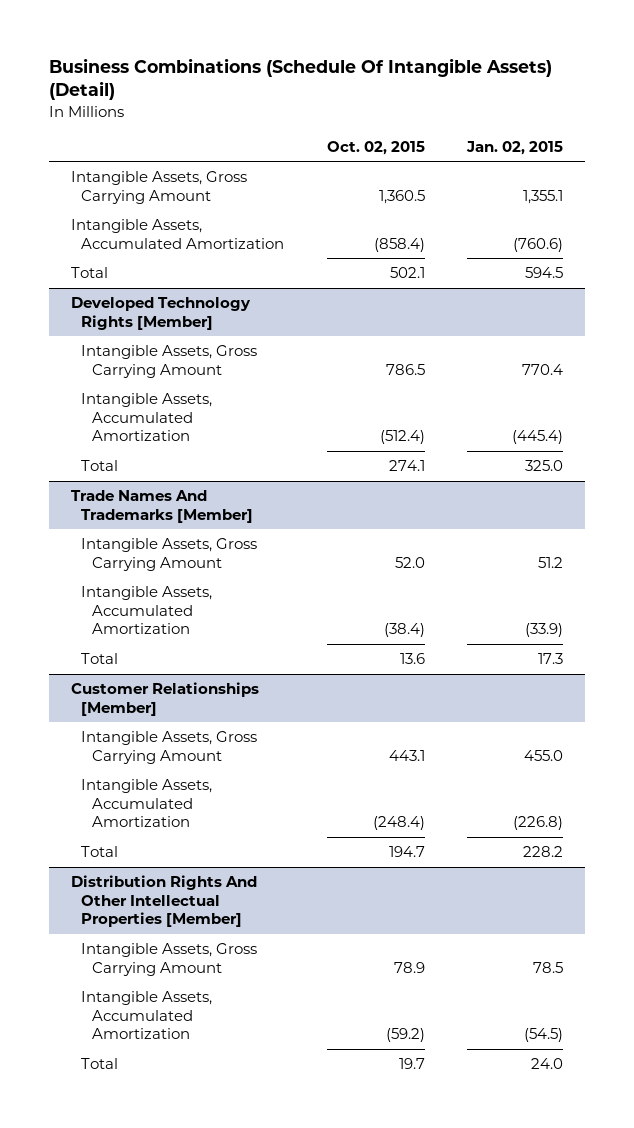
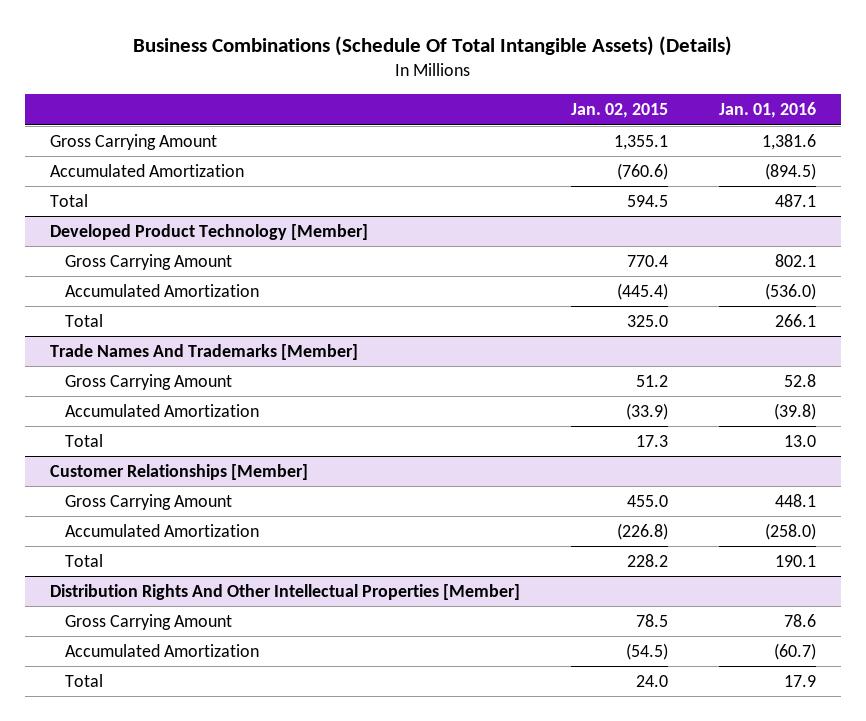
- Business Combinations (Schedule Of Intangible Assets) (Detail)
+ Business Combinations (Schedule Of Total Intangible Assets) (Details)
- | Oct. 02, 2015 | Jan. 02, 2015
+ | Jan. 02, 2015 | Jan. 01, 2016
- Intangible Assets, Gross Carrying Amount | 1,360.5 | 1,355.1
- Intangible Assets, Accumulated Amortization | (858.4) | (760.6)
+ Gross Carrying Amount | 1,355.1 | 1,381.6
+ Accumulated Amortization | (760.6) | (894.5)
- Developed Technology Rights [Member]
- Intangible Assets, Gross Carrying Amount | 786.5 | 770.4
- Intangible Assets, Accumulated Amortization | (512.4) | (445.4)
+ Developed Product Technology [Member]
+ Gross Carrying Amount | 770.4 | 802.1
+ Accumulated Amortization | (445.4) | (536.0)
@ Trade Names And Trademarks [Member]
- Intangible Assets, Gross Carrying Amount | 52.0 | 51.2
- Intangible Assets, Accumulated Amortization | (38.4) | (33.9)
+ Gross Carrying Amount | 51.2 | 52.8
+ Accumulated Amortization | (33.9) | (39.8)
@ Customer Relationships [Member]
- Intangible Assets, Gross Carrying Amount | 443.1 | 455.0
- Intangible Assets, Accumulated Amortization | (248.4) | (226.8)
+ Gross Carrying Amount | 455.0 | 448.1
+ Accumulated Amortization | (226.8) | (258.0)
@ Distribution Rights And Other Intellectual Properties [Member]
- Intangible Assets, Gross Carrying Amount | 78.9 | 78.5
- Intangible Assets, Accumulated Amortization | (59.2) | (54.5)
+ Gross Carrying Amount | 78.5 | 78.6
+ Accumulated Amortization | (54.5) | (60.7)

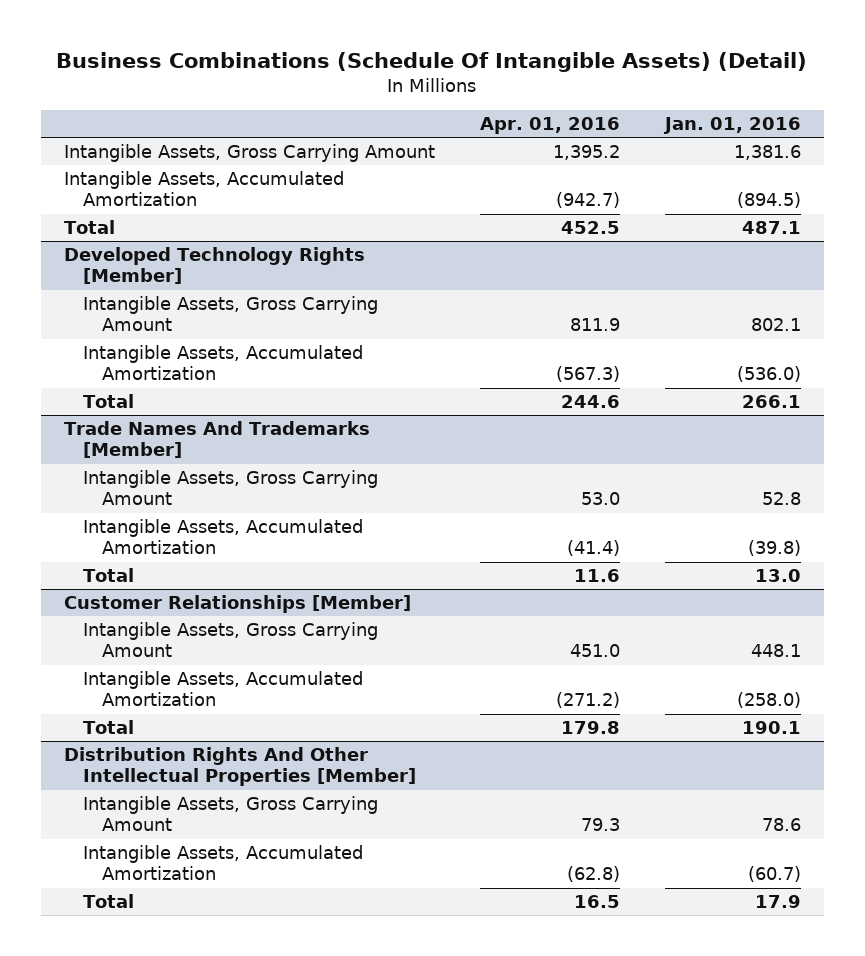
- Business Combinations (Schedule Of Total Intangible Assets) (Details)
+ Business Combinations (Schedule Of Intangible Assets) (Detail)
- | Jan. 02, 2015 | Jan. 01, 2016
+ | Apr. 01, 2016 | Jan. 01, 2016
- Gross Carrying Amount | 1,355.1 | 1,381.6
- Accumulated Amortization | (760.6) | (894.5)
+ Intangible Assets, Gross Carrying Amount | 1,395.2 | 1,381.6
+ Intangible Assets, Accumulated Amortization | (942.7) | (894.5)
- Developed Product Technology [Member]
- Gross Carrying Amount | 770.4 | 802.1
- Accumulated Amortization | (445.4) | (536.0)
+ Developed Technology Rights [Member]
+ Intangible Assets, Gross Carrying Amount | 811.9 | 802.1
+ Intangible Assets, Accumulated Amortization | (567.3) | (536.0)
@ Trade Names And Trademarks [Member]
- Gross Carrying Amount | 51.2 | 52.8
- Accumulated Amortization | (33.9) | (39.8)
+ Intangible Assets, Gross Carrying Amount | 53.0 | 52.8
+ Intangible Assets, Accumulated Amortization | (41.4) | (39.8)
@ Customer Relationships [Member]
- Gross Carrying Amount | 455.0 | 448.1
- Accumulated Amortization | (226.8) | (258.0)
+ Intangible Assets, Gross Carrying Amount | 451.0 | 448.1
+ Intangible Assets, Accumulated Amortization | (271.2) | (258.0)
@ Distribution Rights And Other Intellectual Properties [Member]
- Gross Carrying Amount | 78.5 | 78.6
- Accumulated Amortization | (54.5) | (60.7)
+ Intangible Assets, Gross Carrying Amount | 79.3 | 78.6
+ Intangible Assets, Accumulated Amortization | (62.8) | (60.7)

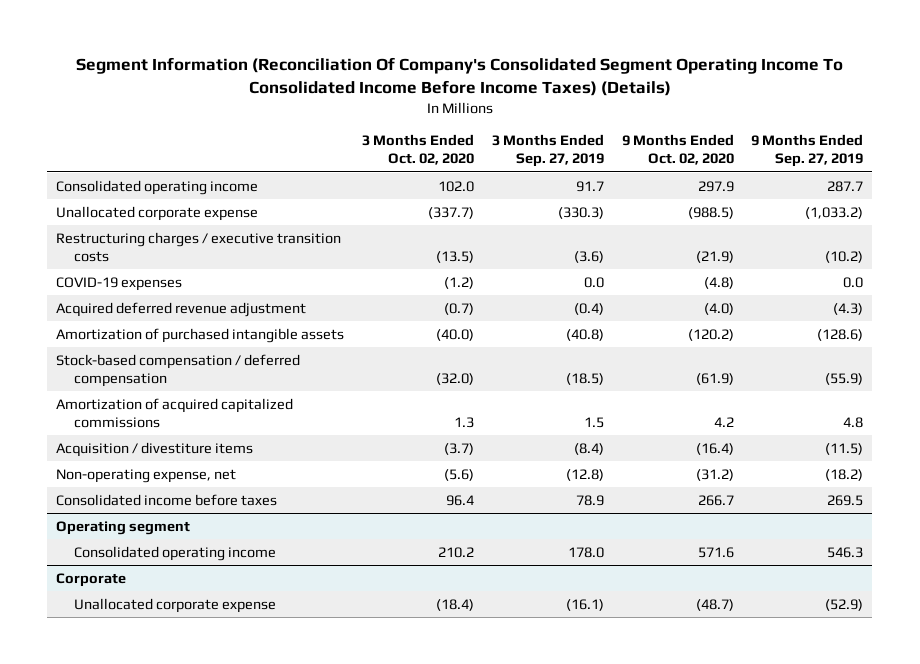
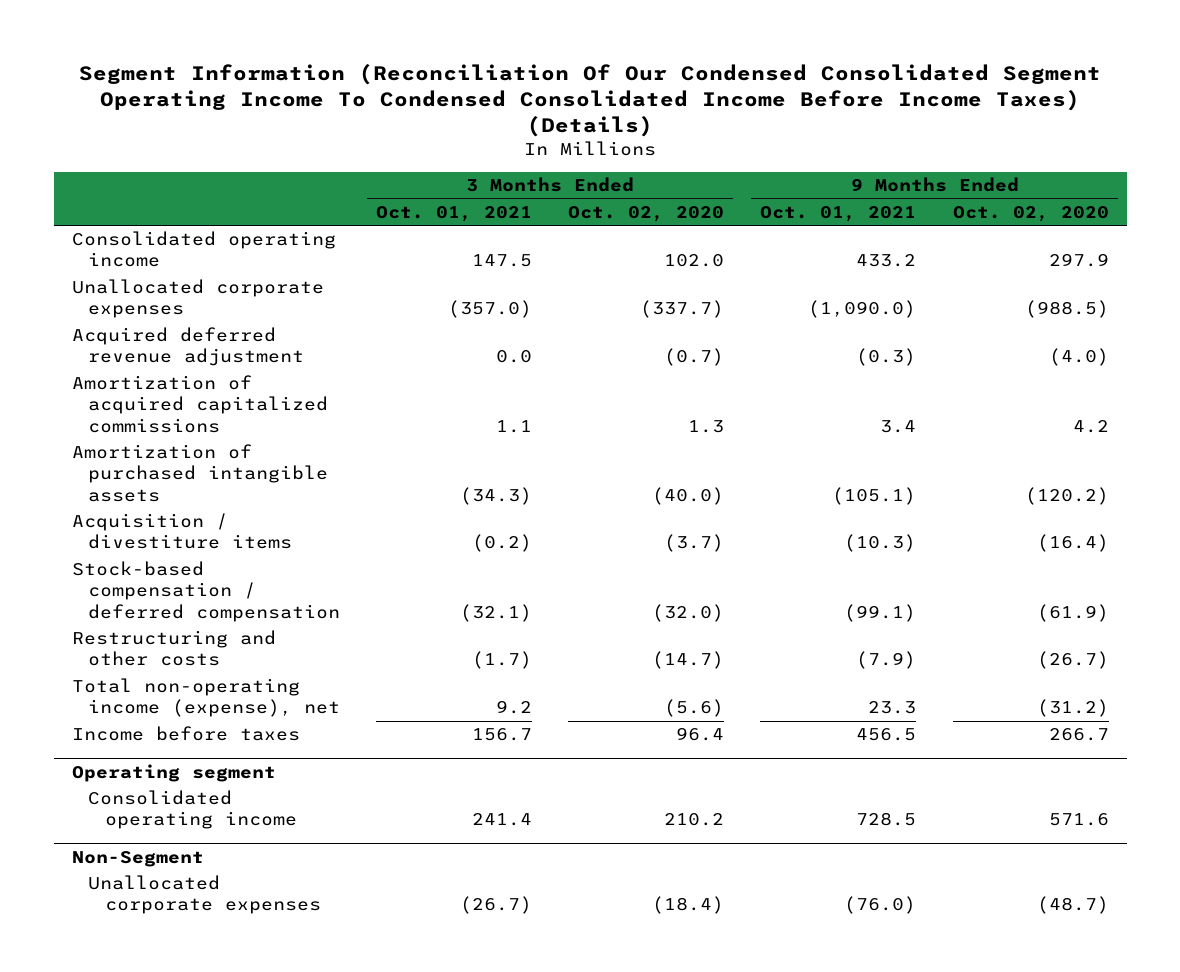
- Segment Information (Reconciliation Of Company's Consolidated Segment Operating Income To Consolidated Income Before Income Taxes) (Details)
+ Segment Information (Reconciliation Of Our Condensed Consolidated Segment Operating Income To Condensed Consolidated Income Before Income Taxes) (Details)
- | 3 Months Ended Oct. 02, 2020 | 3 Months Ended Sep. 27, 2019 | 9 Months Ended Oct. 02, 2020 | 9 Months Ended Sep. 27, 2019
+ | 3 Months Ended Oct. 01, 2021 | 3 Months Ended Oct. 02, 2020 | 9 Months Ended Oct. 01, 2021 | 9 Months Ended Oct. 02, 2020
- Unallocated corporate expense | (337.7) | (330.3) | (988.5) | (1,033.2)
- Restructuring charges / executive transition costs | (13.5) | (3.6) | (21.9) | (10.2)
- COVID-19 expenses | (1.2) | 0.0 | (4.8) | 0.0
+ Unallocated corporate expenses | (357.0) | (337.7) | (1,090.0) | (988.5)
moved down: Amortization of purchased intangible assets | (34.3) | (40.0) | (105.1) | (120.2)
- Non-operating expense, net | (5.6) | (12.8) | (31.2) | (18.2)
- Consolidated income before taxes | 96.4 | 78.9 | 266.7 | 269.5
moved down: Stock-based compensation / deferred compensation | (32.1) | (32.0) | (99.1) | (61.9)
+ Restructuring and other costs | (1.7) | (14.7) | (7.9) | (26.7)
+ Total non-operating income (expense), net | 9.2 | (5.6) | 23.3 | (31.2)
+ Income before taxes | 156.7 | 96.4 | 456.5 | 266.7
- Corporate
- Unallocated corporate expense | (18.4) | (16.1) | (48.7) | (52.9)
+ Non-Segment
+ Unallocated corporate expenses | (26.7) | (18.4) | (76.0) | (48.7)

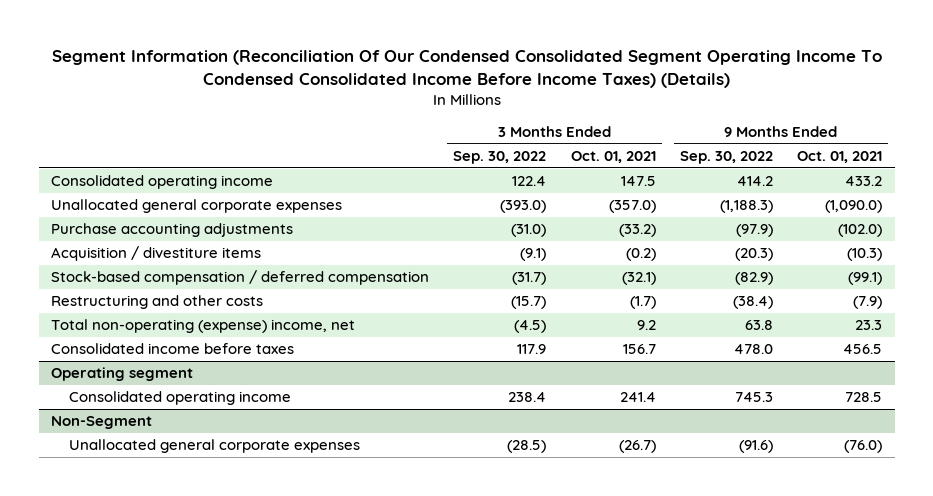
- | 3 Months Ended Oct. 01, 2021 | 3 Months Ended Oct. 02, 2020 | 9 Months Ended Oct. 01, 2021 | 9 Months Ended Oct. 02, 2020
+ | 3 Months Ended Sep. 30, 2022 | 3 Months Ended Oct. 01, 2021 | 9 Months Ended Sep. 30, 2022 | 9 Months Ended Oct. 01, 2021
- Unallocated corporate expenses | (357.0) | (337.7) | (1,090.0) | (988.5)
- Acquired deferred revenue adjustment | 0.0 | (0.7) | (0.3) | (4.0)
- Amortization of acquired capitalized commissions | 1.1 | 1.3 | 3.4 | 4.2
- Amortization of purchased intangible assets | (34.3) | (40.0) | (105.1) | (120.2)
+ Unallocated general corporate expenses | (393.0) | (357.0) | (1,188.3) | (1,090.0)
+ Purchase accounting adjustments | (31.0) | (33.2) | (97.9) | (102.0)
- Total non-operating income (expense), net | 9.2 | (5.6) | 23.3 | (31.2)
- Income before taxes | 156.7 | 96.4 | 456.5 | 266.7
+ Total non-operating (expense) income, net | (4.5) | 9.2 | 63.8 | 23.3
+ Consolidated income before taxes | 117.9 | 156.7 | 478.0 | 456.5
@ Non-Segment
- Unallocated corporate expenses | (26.7) | (18.4) | (76.0) | (48.7)
+ Unallocated general corporate expenses | (28.5) | (26.7) | (91.6) | (76.0)

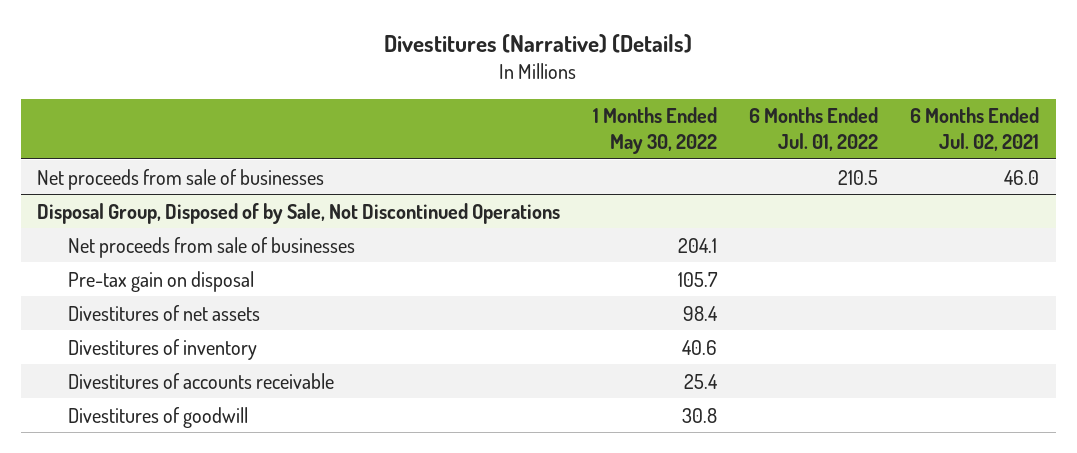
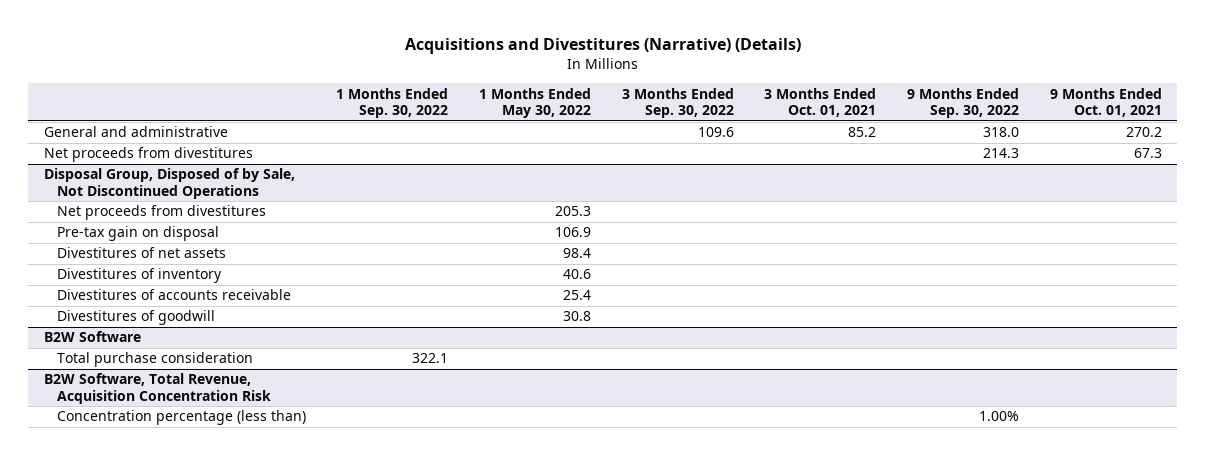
- Divestitures (Narrative) (Details)
+ Acquisitions and Divestitures (Narrative) (Details)
- | 1 Months Ended May 30, 2022 | 6 Months Ended Jul. 01, 2022 | 6 Months Ended Jul. 02, 2021
+ | 1 Months Ended Sep. 30, 2022 | 1 Months Ended May 30, 2022 | 3 Months Ended Sep. 30, 2022 | 3 Months Ended Oct. 01, 2021 | 9 Months Ended Sep. 30, 2022 | 9 Months Ended Oct. 01, 2021
- Net proceeds from sale of businesses | | 210.5 | 46.0
+ General and administrative | | | 109.6 | 85.2 | 318.0 | 270.2
+ Net proceeds from divestitures | | | | | 214.3 | 67.3
@ Disposal Group, Disposed of by Sale, Not Discontinued Operations
- Net proceeds from sale of businesses | 204.1 | |
- Pre-tax gain on disposal | 105.7 | |
+ Net proceeds from divestitures | | 205.3 | | | |
+ Pre-tax gain on disposal | | 106.9 | | | |
+ B2W Software
+ Total purchase consideration | 322.1 | | | | |
+ B2W Software, Total Revenue, Acquisition Concentration Risk
+ Concentration percentage (less than) | | | | | 1.00% |

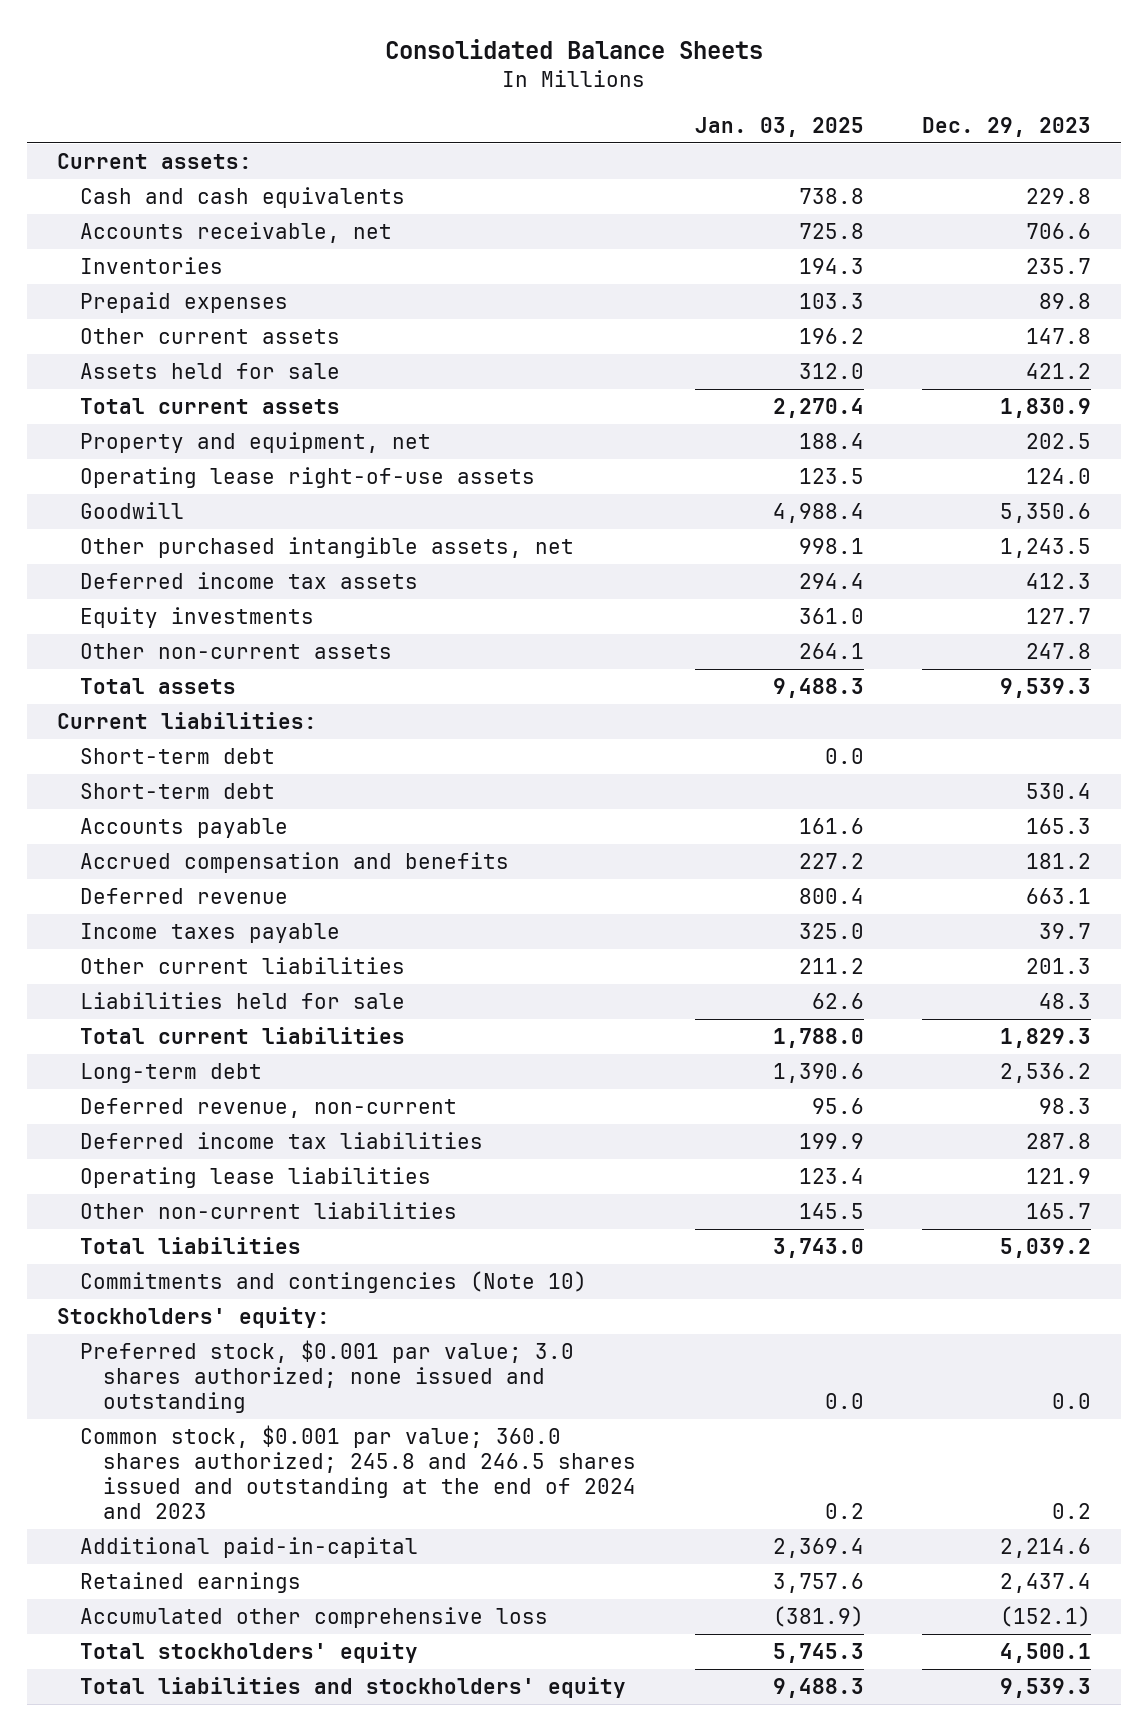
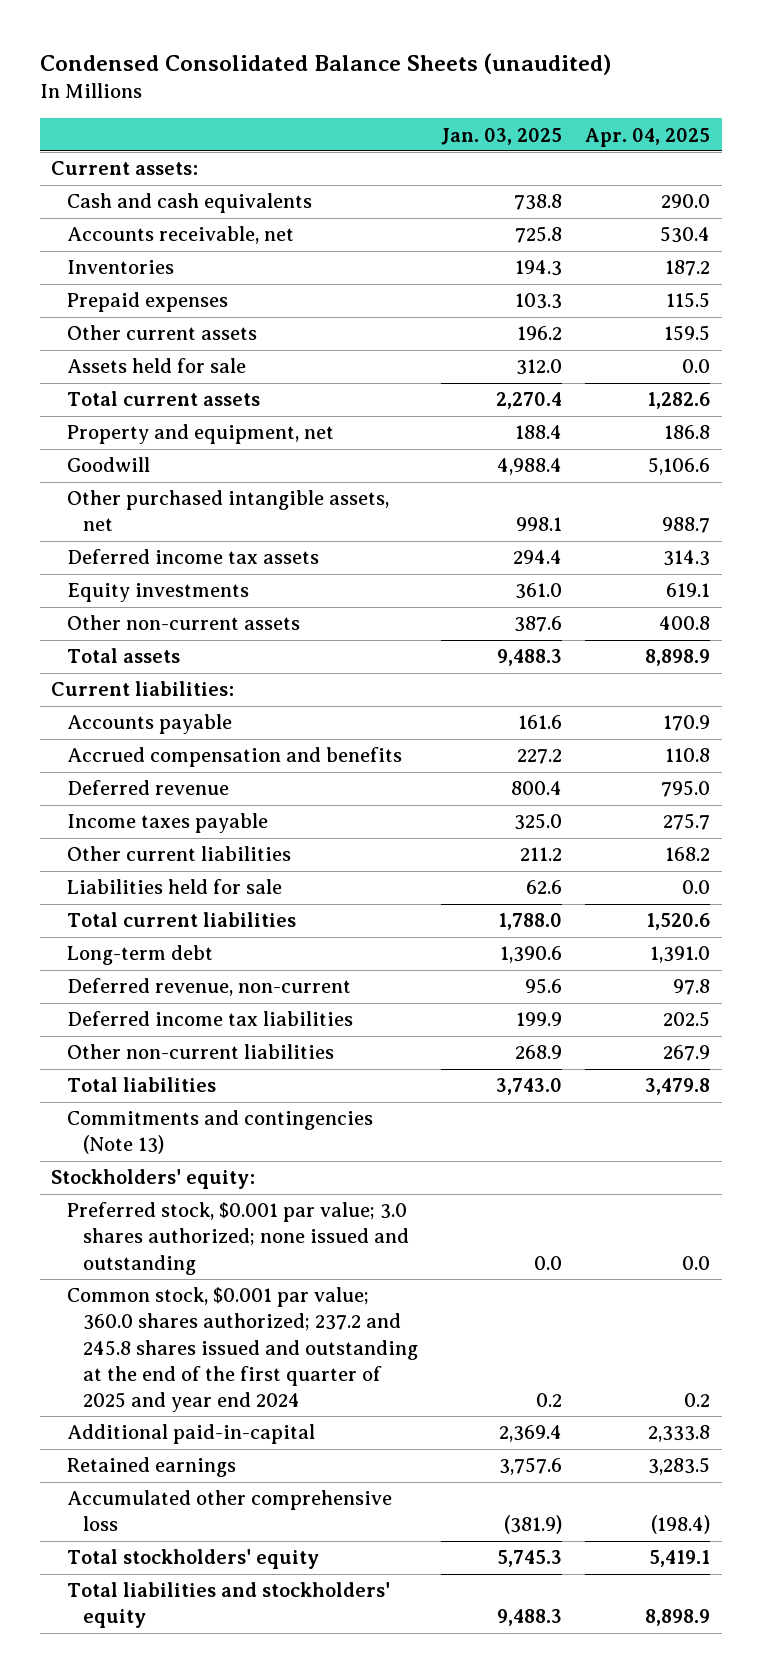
- Consolidated Balance Sheets
+ Condensed Consolidated Balance Sheets (unaudited)
- | Jan. 03, 2025 | Dec. 29, 2023
+ | Jan. 03, 2025 | Apr. 04, 2025
- Operating lease right-of-use assets | 123.5 | 124.0
- Other non-current assets | 264.1 | 247.8
+ Other non-current assets | 387.6 | 400.8
- Short-term debt | 0.0 |
- Short-term debt | | 530.4
- Operating lease liabilities | 123.4 | 121.9
- Other non-current liabilities | 145.5 | 165.7
+ Other non-current liabilities | 268.9 | 267.9
- Commitments and contingencies (Note 10)
+ Commitments and contingencies (Note 13)
- Common stock, $0.001 par value; 360.0 shares authorized; 245.8 and 246.5 shares issued and outstanding at the end of 2024 and 2023 | 0.2 | 0.2
+ Common stock, $0.001 par value; 360.0 shares authorized; 237.2 and 245.8 shares issued and outstanding at the end of the first quarter of 2025 and year end 2024 | 0.2 | 0.2

